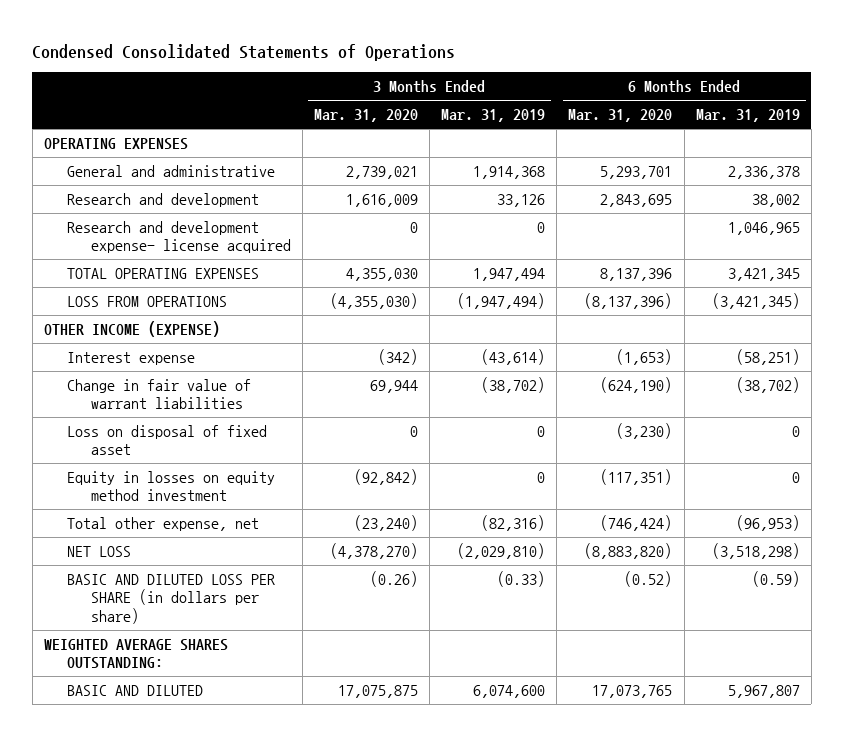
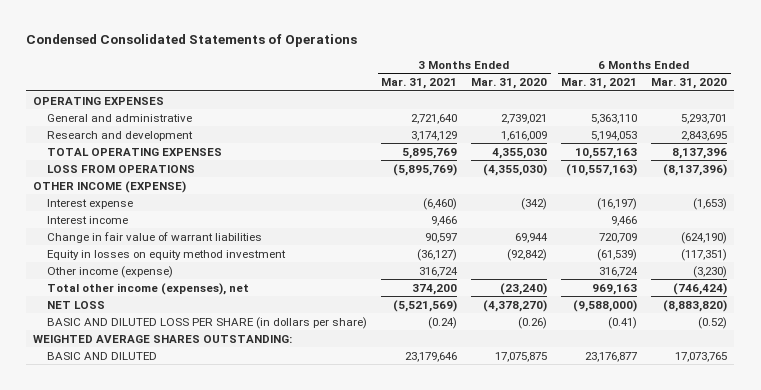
- | 3 Months Ended Mar. 31, 2020 | 3 Months Ended Mar. 31, 2019 | 6 Months Ended Mar. 31, 2020 | 6 Months Ended Mar. 31, 2019
+ | 3 Months Ended Mar. 31, 2021 | 3 Months Ended Mar. 31, 2020 | 6 Months Ended Mar. 31, 2021 | 6 Months Ended Mar. 31, 2020
- Research and development expense- license acquired | 0 | 0 | | 1,046,965
+ Interest income | 9,466 | | 9,466 |
- Loss on disposal of fixed asset | 0 | 0 | (3,230) | 0
- Total other expense, net | (23,240) | (82,316) | (746,424) | (96,953)
+ Other income (expense) | 316,724 | | 316,724 | (3,230)
+ Total other income (expenses), net | 374,200 | (23,240) | 969,163 | (746,424)

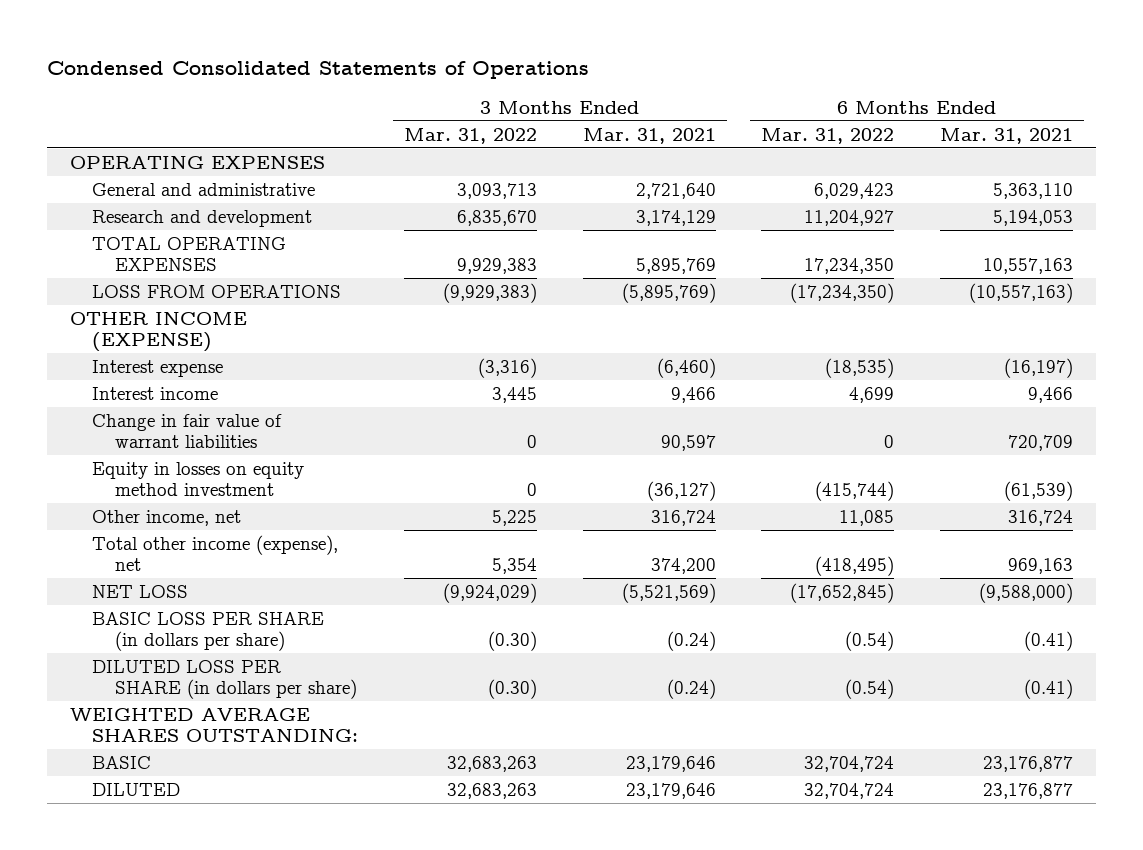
- | 3 Months Ended Mar. 31, 2021 | 3 Months Ended Mar. 31, 2020 | 6 Months Ended Mar. 31, 2021 | 6 Months Ended Mar. 31, 2020
+ | 3 Months Ended Mar. 31, 2022 | 3 Months Ended Mar. 31, 2021 | 6 Months Ended Mar. 31, 2022 | 6 Months Ended Mar. 31, 2021
- Other income (expense) | 316,724 | | 316,724 | (3,230)
- Total other income (expenses), net | 374,200 | (23,240) | 969,163 | (746,424)
+ Other income, net | 5,225 | 316,724 | 11,085 | 316,724
+ Total other income (expense), net | 5,354 | 374,200 | (418,495) | 969,163
- BASIC AND DILUTED LOSS PER SHARE (in dollars per share) | (0.24) | (0.26) | (0.41) | (0.52)
+ BASIC LOSS PER SHARE (in dollars per share) | (0.30) | (0.24) | (0.54) | (0.41)
+ DILUTED LOSS PER SHARE (in dollars per share) | (0.30) | (0.24) | (0.54) | (0.41)
- BASIC AND DILUTED | 23,179,646 | 17,075,875 | 23,176,877 | 17,073,765
+ BASIC | 32,683,263 | 23,179,646 | 32,704,724 | 23,176,877
+ DILUTED | 32,683,263 | 23,179,646 | 32,704,724 | 23,176,877

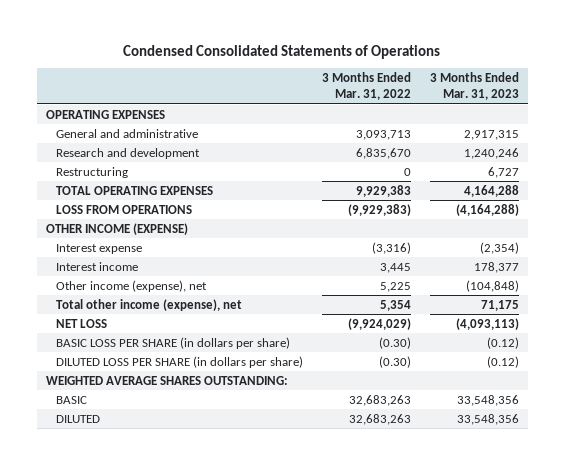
- | 3 Months Ended Mar. 31, 2022 | 3 Months Ended Mar. 31, 2021 | 6 Months Ended Mar. 31, 2022 | 6 Months Ended Mar. 31, 2021
+ | 3 Months Ended Mar. 31, 2022 | 3 Months Ended Mar. 31, 2023
+ Restructuring | 0 | 6,727
- Change in fair value of warrant liabilities | 0 | 90,597 | 0 | 720,709
- Equity in losses on equity method investment | 0 | (36,127) | (415,744) | (61,539)
- Other income, net | 5,225 | 316,724 | 11,085 | 316,724
+ Other income (expense), net | 5,225 | (104,848)

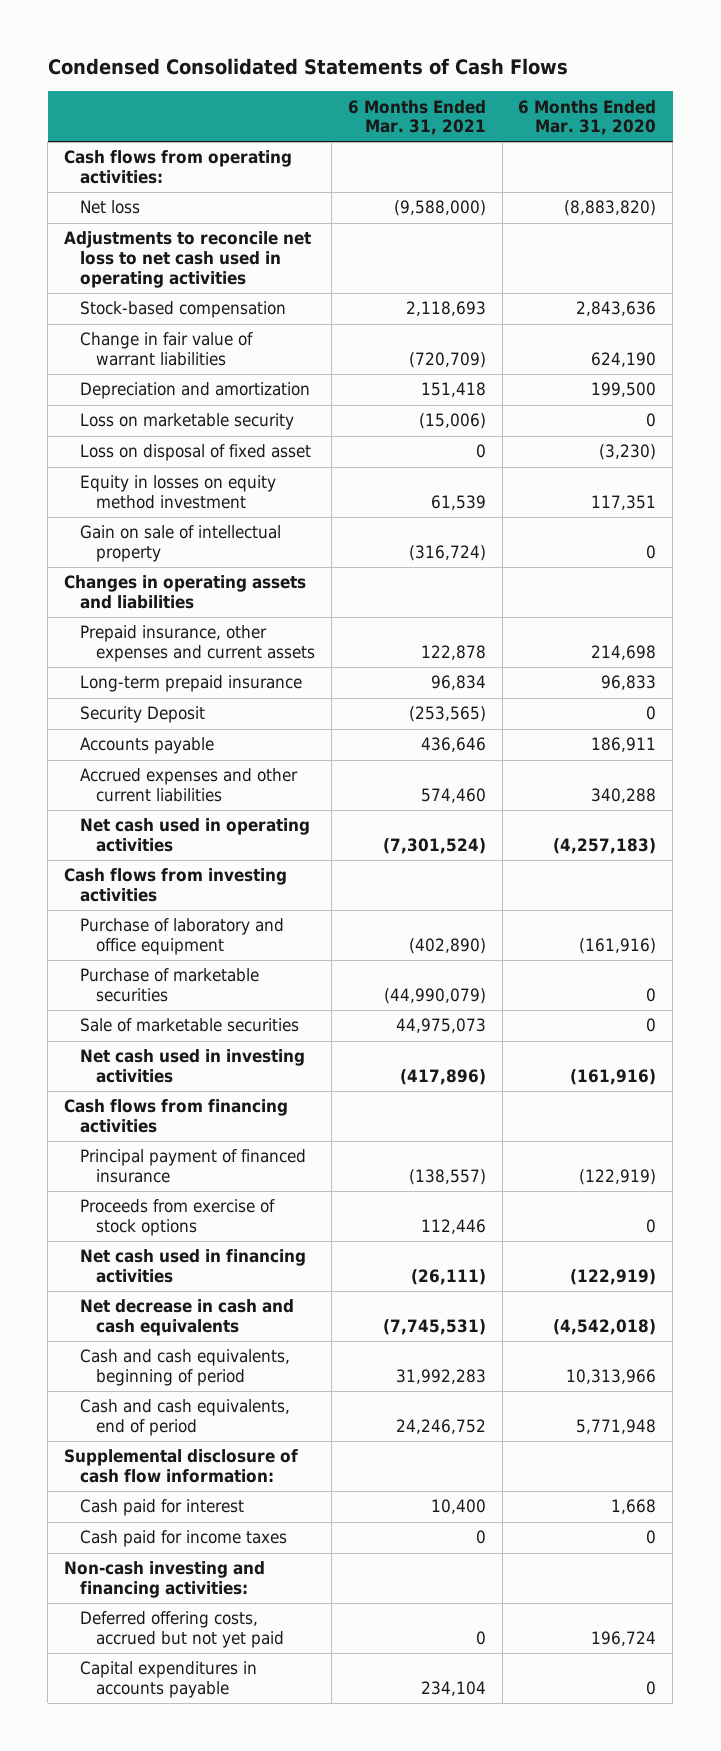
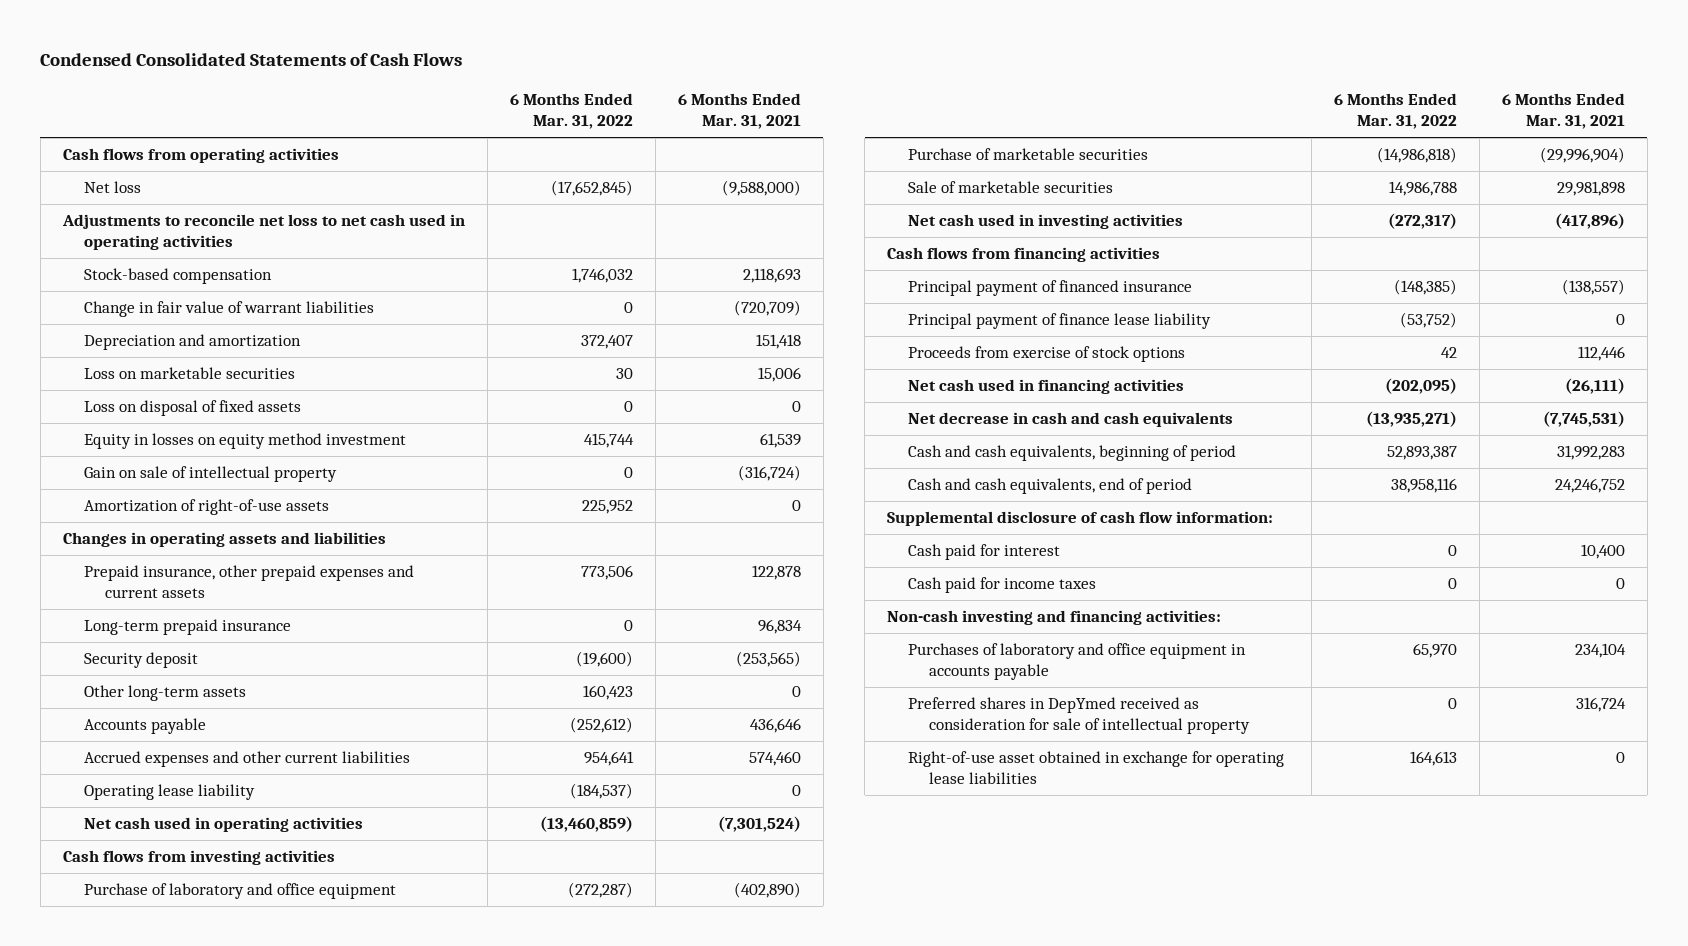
- | 6 Months Ended Mar. 31, 2021 | 6 Months Ended Mar. 31, 2020
+ | 6 Months Ended Mar. 31, 2022 | 6 Months Ended Mar. 31, 2021
- Cash flows from operating activities:
+ Cash flows from operating activities
- Loss on marketable security | (15,006) | 0
- Loss on disposal of fixed asset | 0 | (3,230)
+ Loss on marketable securities | 30 | 15,006
+ Loss on disposal of fixed assets | 0 | 0
+ Amortization of right-of-use assets | 225,952 | 0
- Prepaid insurance, other expenses and current assets | 122,878 | 214,698
+ Prepaid insurance, other prepaid expenses and current assets | 773,506 | 122,878
- Security Deposit | (253,565) | 0
+ Security deposit | (19,600) | (253,565)
+ Other long-term assets | 160,423 | 0
+ Operating lease liability | (184,537) | 0
- Purchase of marketable securities | (44,990,079) | 0
- Sale of marketable securities | 44,975,073 | 0
+ Purchase of marketable securities | (14,986,818) | (29,996,904)
+ Sale of marketable securities | 14,986,788 | 29,981,898
+ Principal payment of finance lease liability | (53,752) | 0
- Deferred offering costs, accrued but not yet paid | 0 | 196,724
- Capital expenditures in accounts payable | 234,104 | 0
+ Purchases of laboratory and office equipment in accounts payable | 65,970 | 234,104
+ Preferred shares in DepYmed received as consideration for sale of intellectual property | 0 | 316,724
+ Right-of-use asset obtained in exchange for operating lease liabilities | 164,613 | 0

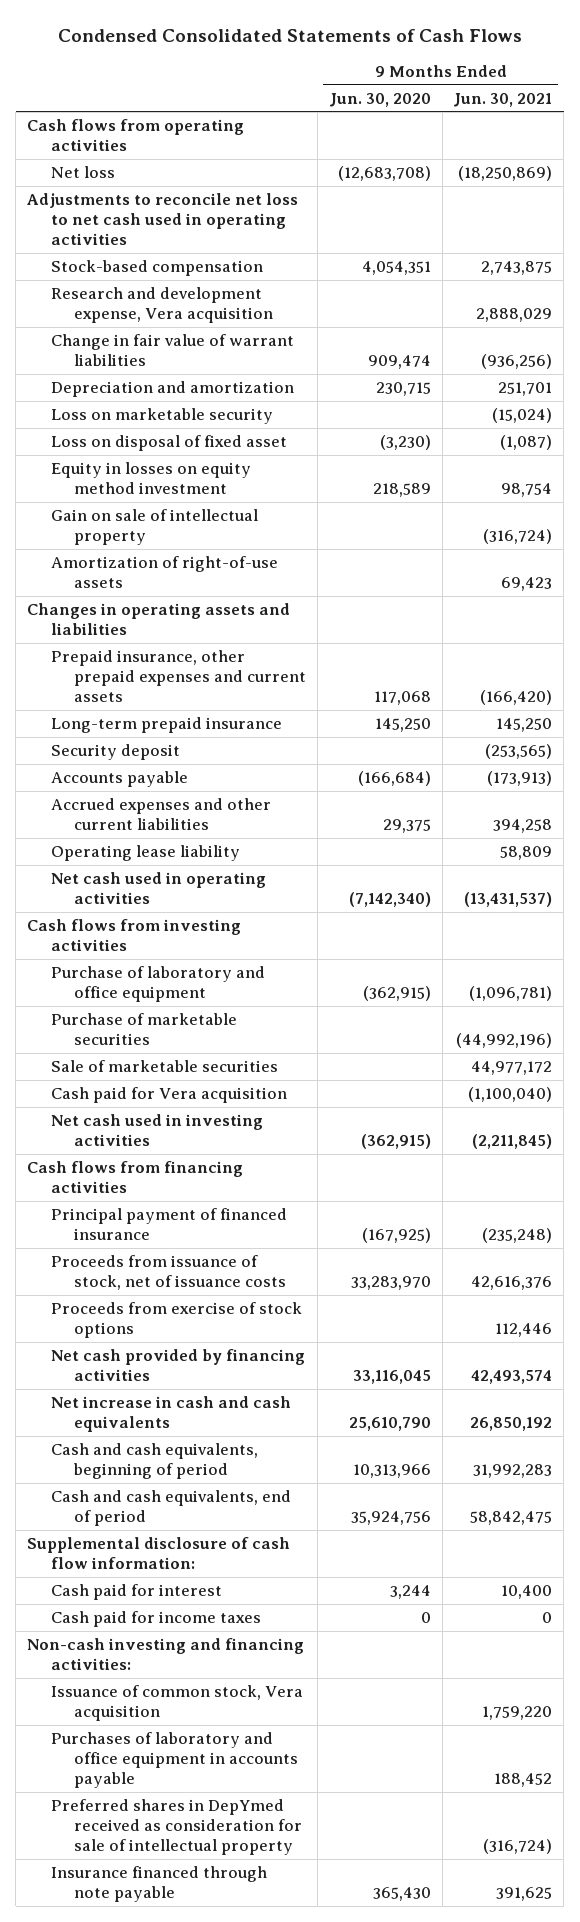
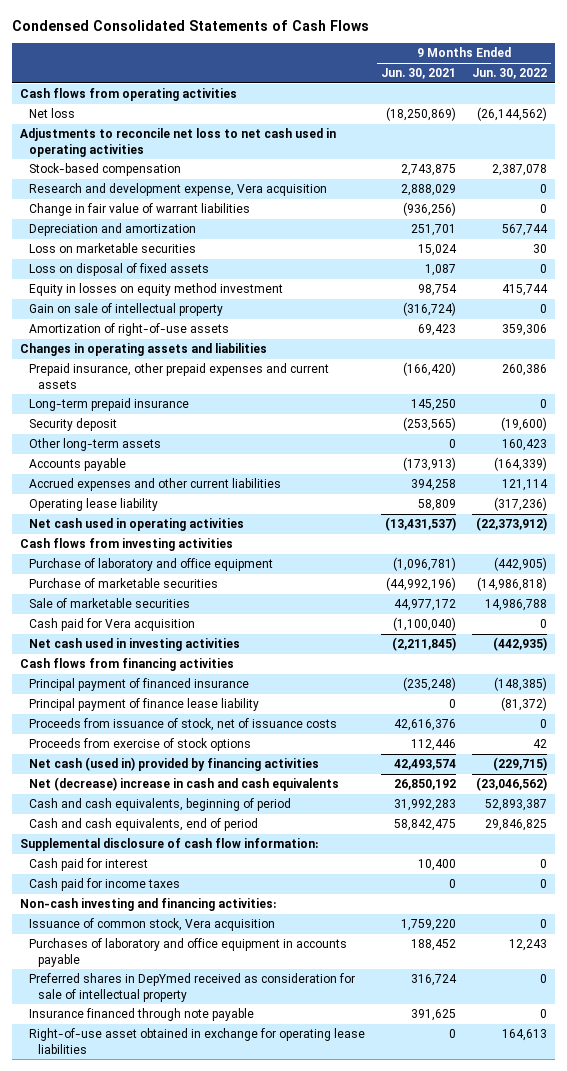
- | 9 Months Ended Jun. 30, 2020 | 9 Months Ended Jun. 30, 2021
+ | 9 Months Ended Jun. 30, 2021 | 9 Months Ended Jun. 30, 2022
- Loss on marketable security | | (15,024)
- Loss on disposal of fixed asset | (3,230) | (1,087)
+ Loss on marketable securities | 15,024 | 30
+ Loss on disposal of fixed assets | 1,087 | 0
+ Other long-term assets | 0 | 160,423
+ Principal payment of finance lease liability | 0 | (81,372)
- Net cash provided by financing activities | 33,116,045 | 42,493,574
- Net increase in cash and cash equivalents | 25,610,790 | 26,850,192
+ Net cash (used in) provided by financing activities | 42,493,574 | (229,715)
+ Net (decrease) increase in cash and cash equivalents | 26,850,192 | (23,046,562)
- Preferred shares in DepYmed received as consideration for sale of intellectual property | | (316,724)
+ Preferred shares in DepYmed received as consideration for sale of intellectual property | 316,724 | 0
+ Right-of-use asset obtained in exchange for operating lease liabilities | 0 | 164,613

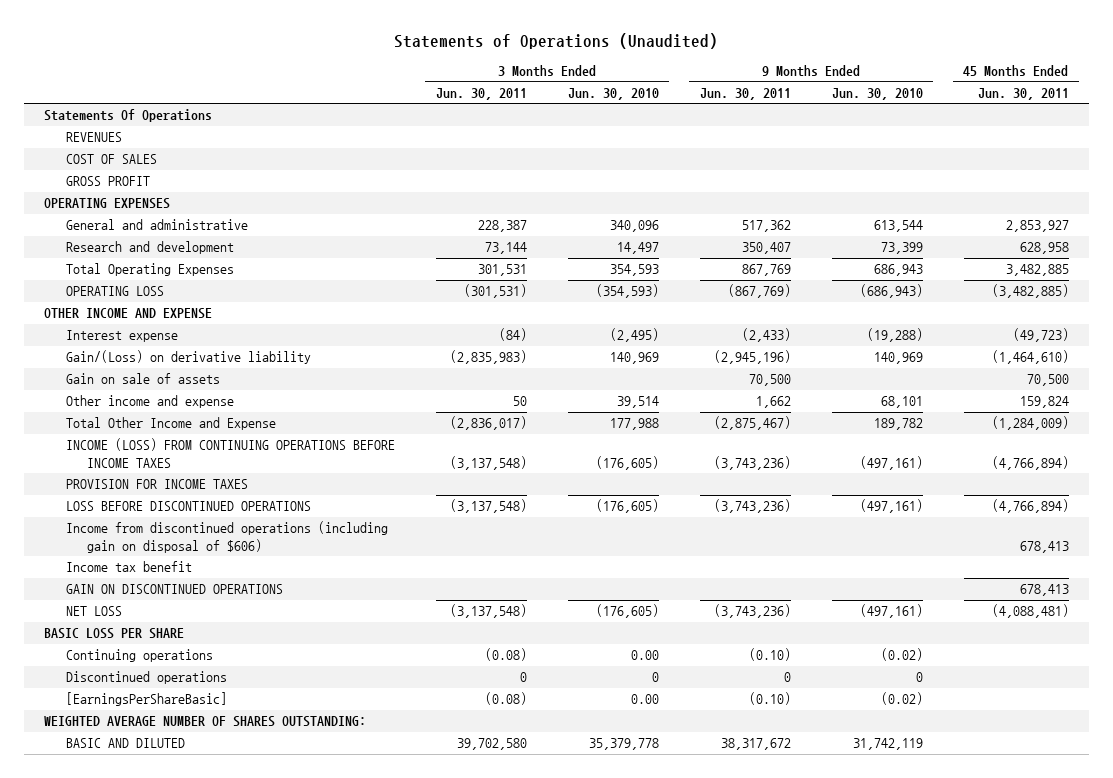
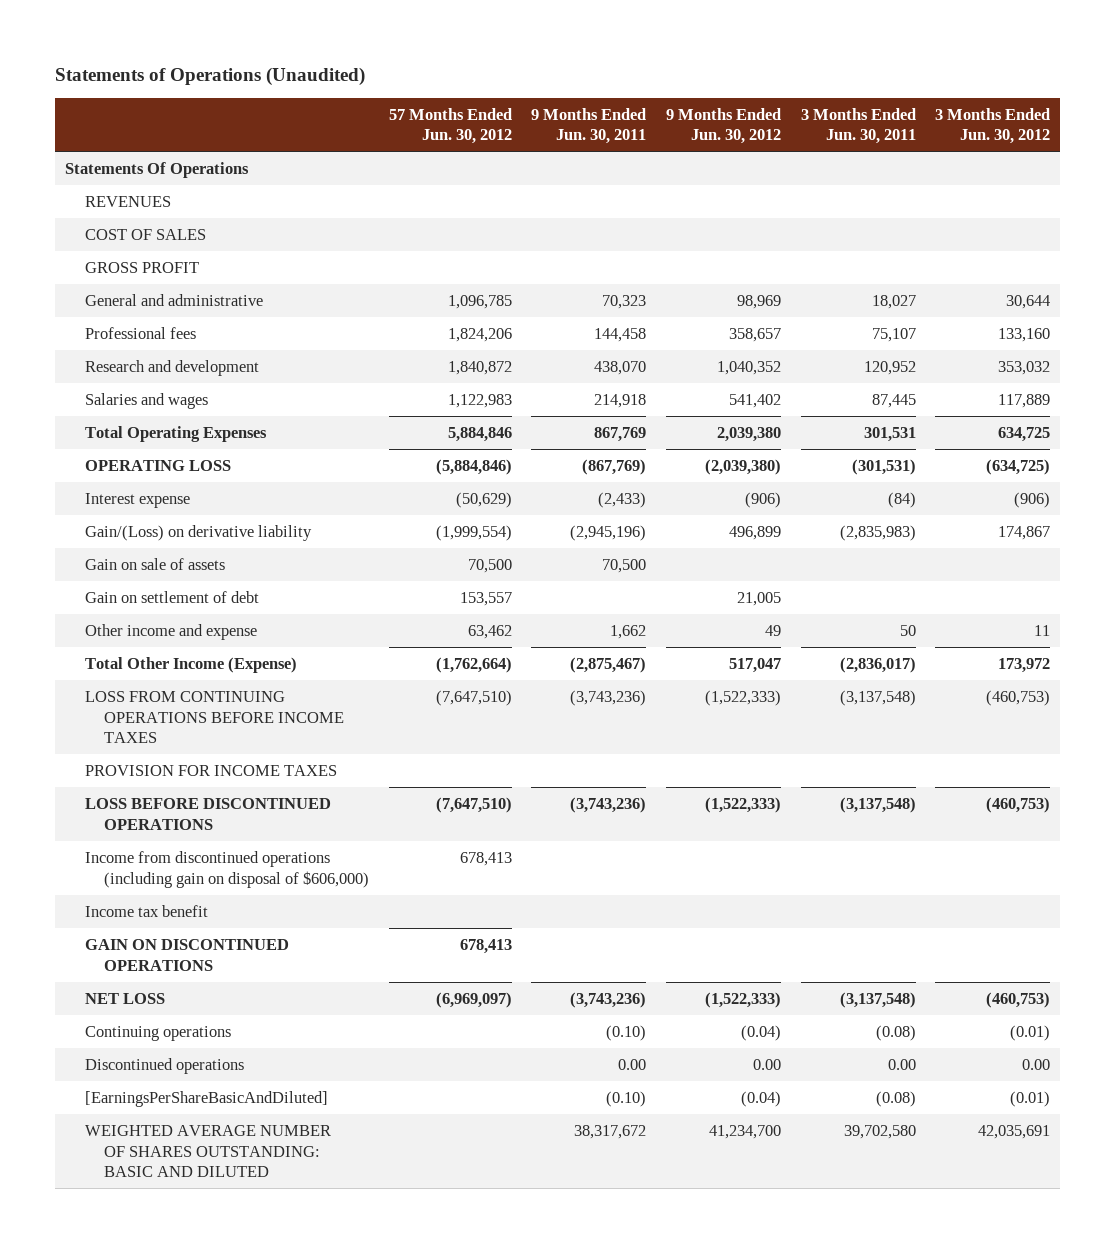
- | 3 Months Ended Jun. 30, 2011 | 3 Months Ended Jun. 30, 2010 | 9 Months Ended Jun. 30, 2011 | 9 Months Ended Jun. 30, 2010 | 45 Months Ended Jun. 30, 2011
+ | 57 Months Ended Jun. 30, 2012 | 9 Months Ended Jun. 30, 2011 | 9 Months Ended Jun. 30, 2012 | 3 Months Ended Jun. 30, 2011 | 3 Months Ended Jun. 30, 2012
- OPERATING EXPENSES
- General and administrative | 228,387 | 340,096 | 517,362 | 613,544 | 2,853,927
- Research and development | 73,144 | 14,497 | 350,407 | 73,399 | 628,958
+ General and administrative | 1,096,785 | 70,323 | 98,969 | 18,027 | 30,644
+ Professional fees | 1,824,206 | 144,458 | 358,657 | 75,107 | 133,160
+ Research and development | 1,840,872 | 438,070 | 1,040,352 | 120,952 | 353,032
+ Salaries and wages | 1,122,983 | 214,918 | 541,402 | 87,445 | 117,889
- OTHER INCOME AND EXPENSE
+ Gain on settlement of debt | 153,557 | | 21,005 | |
- Total Other Income and Expense | (2,836,017) | 177,988 | (2,875,467) | 189,782 | (1,284,009)
- INCOME (LOSS) FROM CONTINUING OPERATIONS BEFORE INCOME TAXES | (3,137,548) | (176,605) | (3,743,236) | (497,161) | (4,766,894)
+ Total Other Income (Expense) | (1,762,664) | (2,875,467) | 517,047 | (2,836,017) | 173,972
+ LOSS FROM CONTINUING OPERATIONS BEFORE INCOME TAXES | (7,647,510) | (3,743,236) | (1,522,333) | (3,137,548) | (460,753)
- Income from discontinued operations (including gain on disposal of $606) | | | | | 678,413
+ Income from discontinued operations (including gain on disposal of $606,000) | 678,413 | | | |
- BASIC LOSS PER SHARE
- Discontinued operations | 0 | 0 | 0 | 0 |
- [EarningsPerShareBasic] | (0.08) | 0.00 | (0.10) | (0.02) |
- WEIGHTED AVERAGE NUMBER OF SHARES OUTSTANDING:
- BASIC AND DILUTED | 39,702,580 | 35,379,778 | 38,317,672 | 31,742,119 |
+ Discontinued operations | | 0.00 | 0.00 | 0.00 | 0.00
+ [EarningsPerShareBasicAndDiluted] | | (0.10) | (0.04) | (0.08) | (0.01)
+ WEIGHTED AVERAGE NUMBER OF SHARES OUTSTANDING: BASIC AND DILUTED | | 38,317,672 | 41,234,700 | 39,702,580 | 42,035,691

